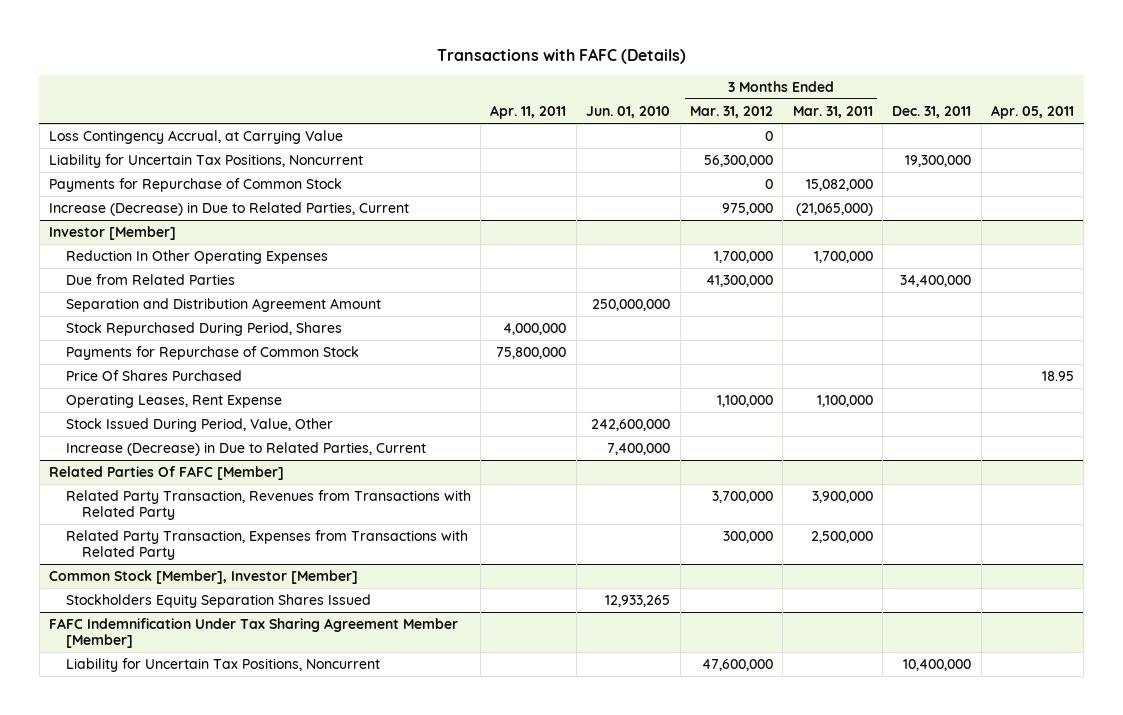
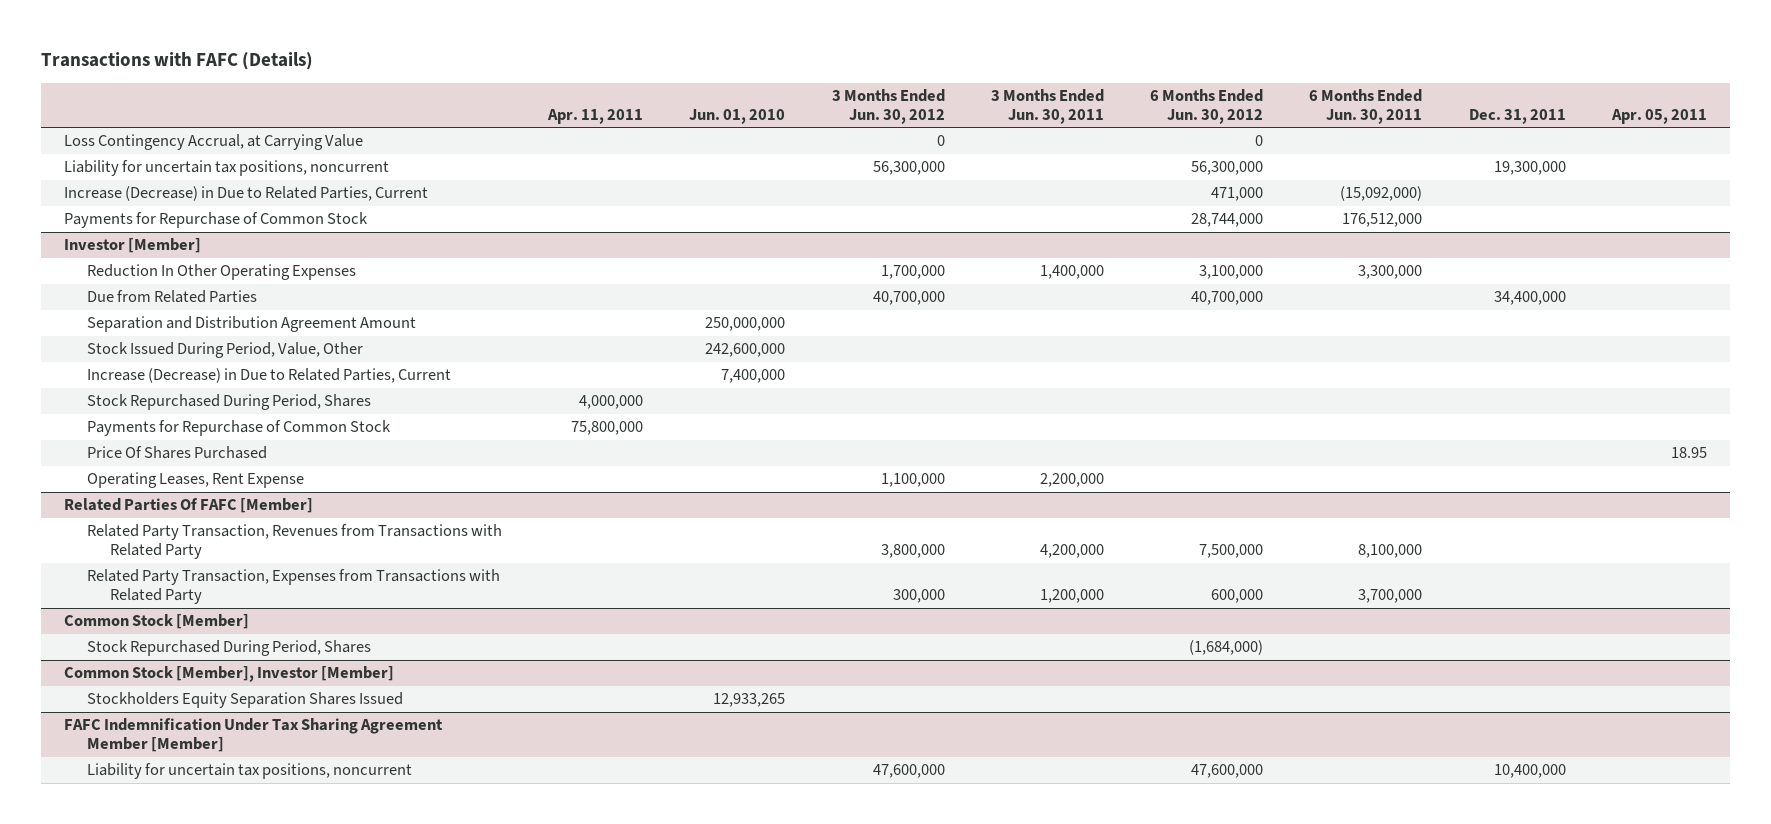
- | Apr. 11, 2011 | Jun. 01, 2010 | 3 Months Ended Mar. 31, 2012 | 3 Months Ended Mar. 31, 2011 | Dec. 31, 2011 | Apr. 05, 2011
+ | Apr. 11, 2011 | Jun. 01, 2010 | 3 Months Ended Jun. 30, 2012 | 3 Months Ended Jun. 30, 2011 | 6 Months Ended Jun. 30, 2012 | 6 Months Ended Jun. 30, 2011 | Dec. 31, 2011 | Apr. 05, 2011
- Liability for Uncertain Tax Positions, Noncurrent | | | 56,300,000 | | 19,300,000 |
+ Liability for uncertain tax positions, noncurrent | | | 56,300,000 | | 56,300,000 | | 19,300,000 |
moved down: Payments for Repurchase of Common Stock | | | | | 28,744,000 | 176,512,000 | |
@ Investor [Member]
moved up: Stock Issued During Period, Value, Other | | 242,600,000 | | | | | |
moved up: Increase (Decrease) in Due to Related Parties, Current | | 7,400,000 | | | | | |
+ Common Stock [Member]
+ Stock Repurchased During Period, Shares | | | | | (1,684,000) | | |
@ FAFC Indemnification Under Tax Sharing Agreement Member [Member]
- Liability for Uncertain Tax Positions, Noncurrent | | | 47,600,000 | | 10,400,000 |
+ Liability for uncertain tax positions, noncurrent | | | 47,600,000 | | 47,600,000 | | 10,400,000 |

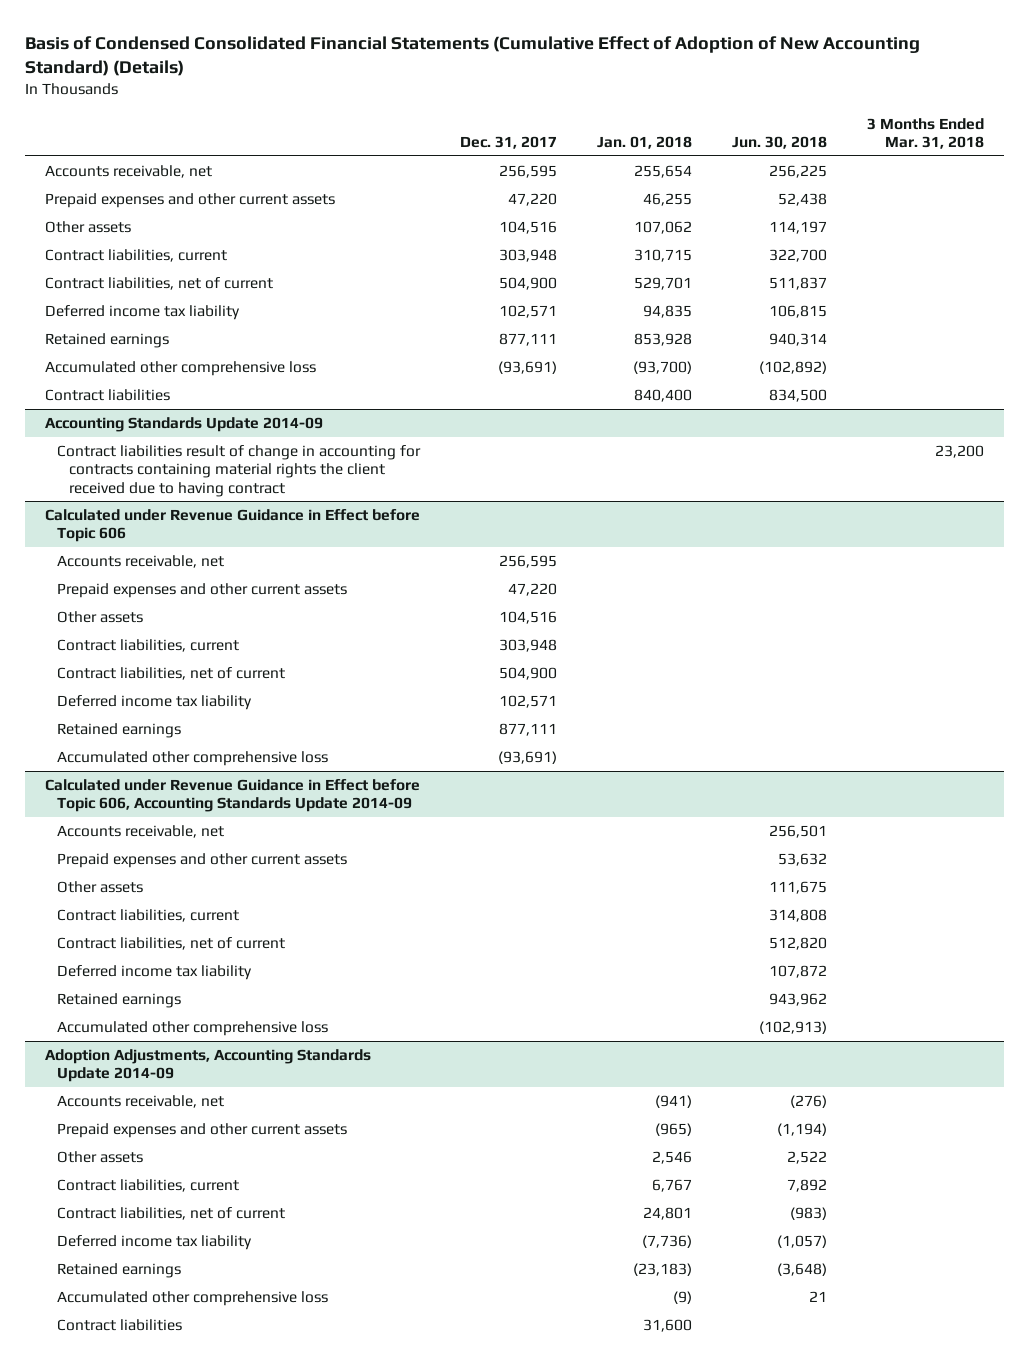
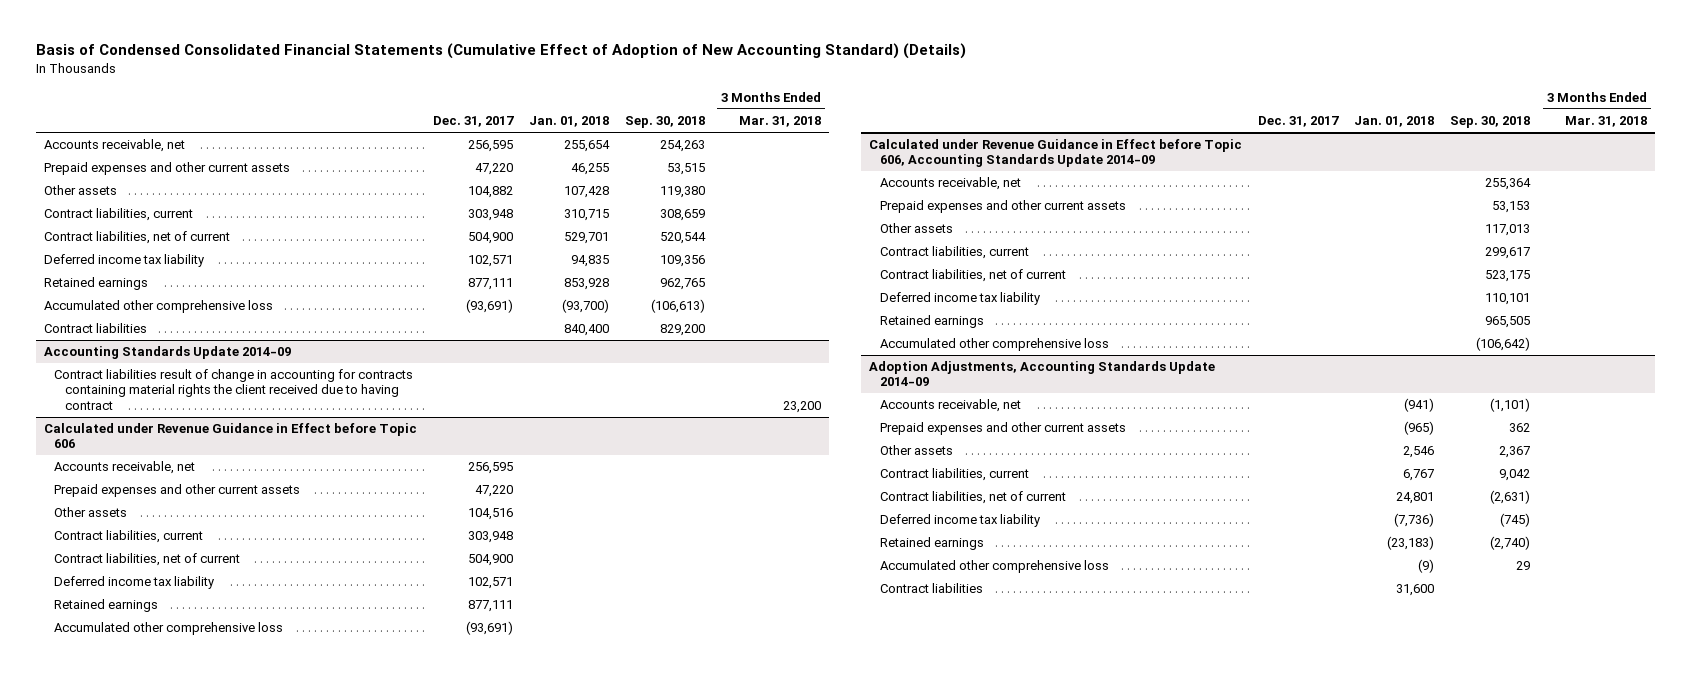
- | Dec. 31, 2017 | Jan. 01, 2018 | Jun. 30, 2018 | 3 Months Ended Mar. 31, 2018
+ | Dec. 31, 2017 | Jan. 01, 2018 | Sep. 30, 2018 | 3 Months Ended Mar. 31, 2018
- Other assets | 104,516 | 107,062 | 114,197 |
+ Other assets | 104,882 | 107,428 | 119,380 |

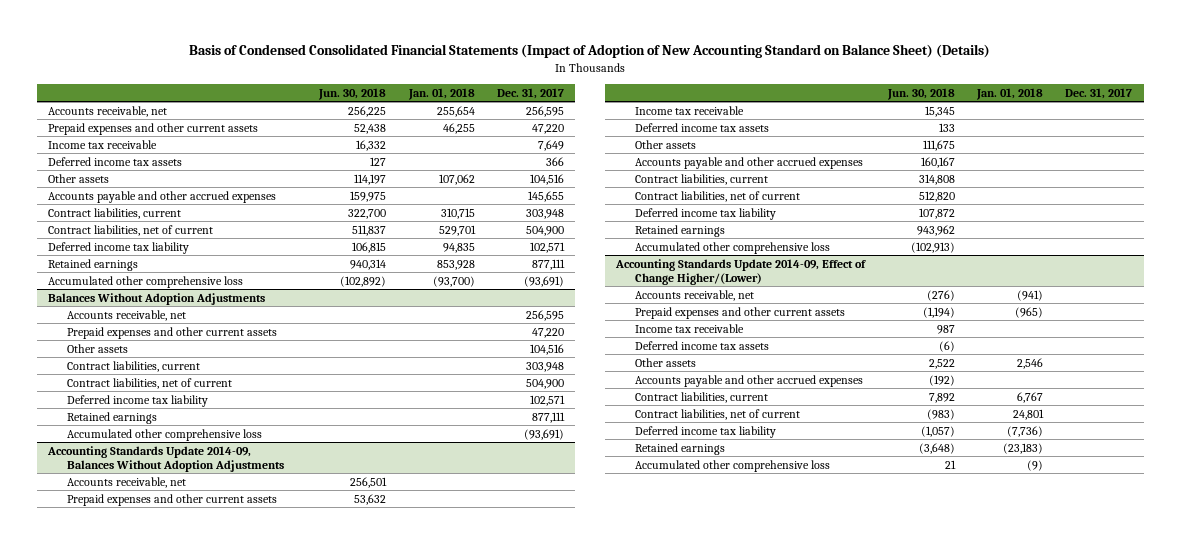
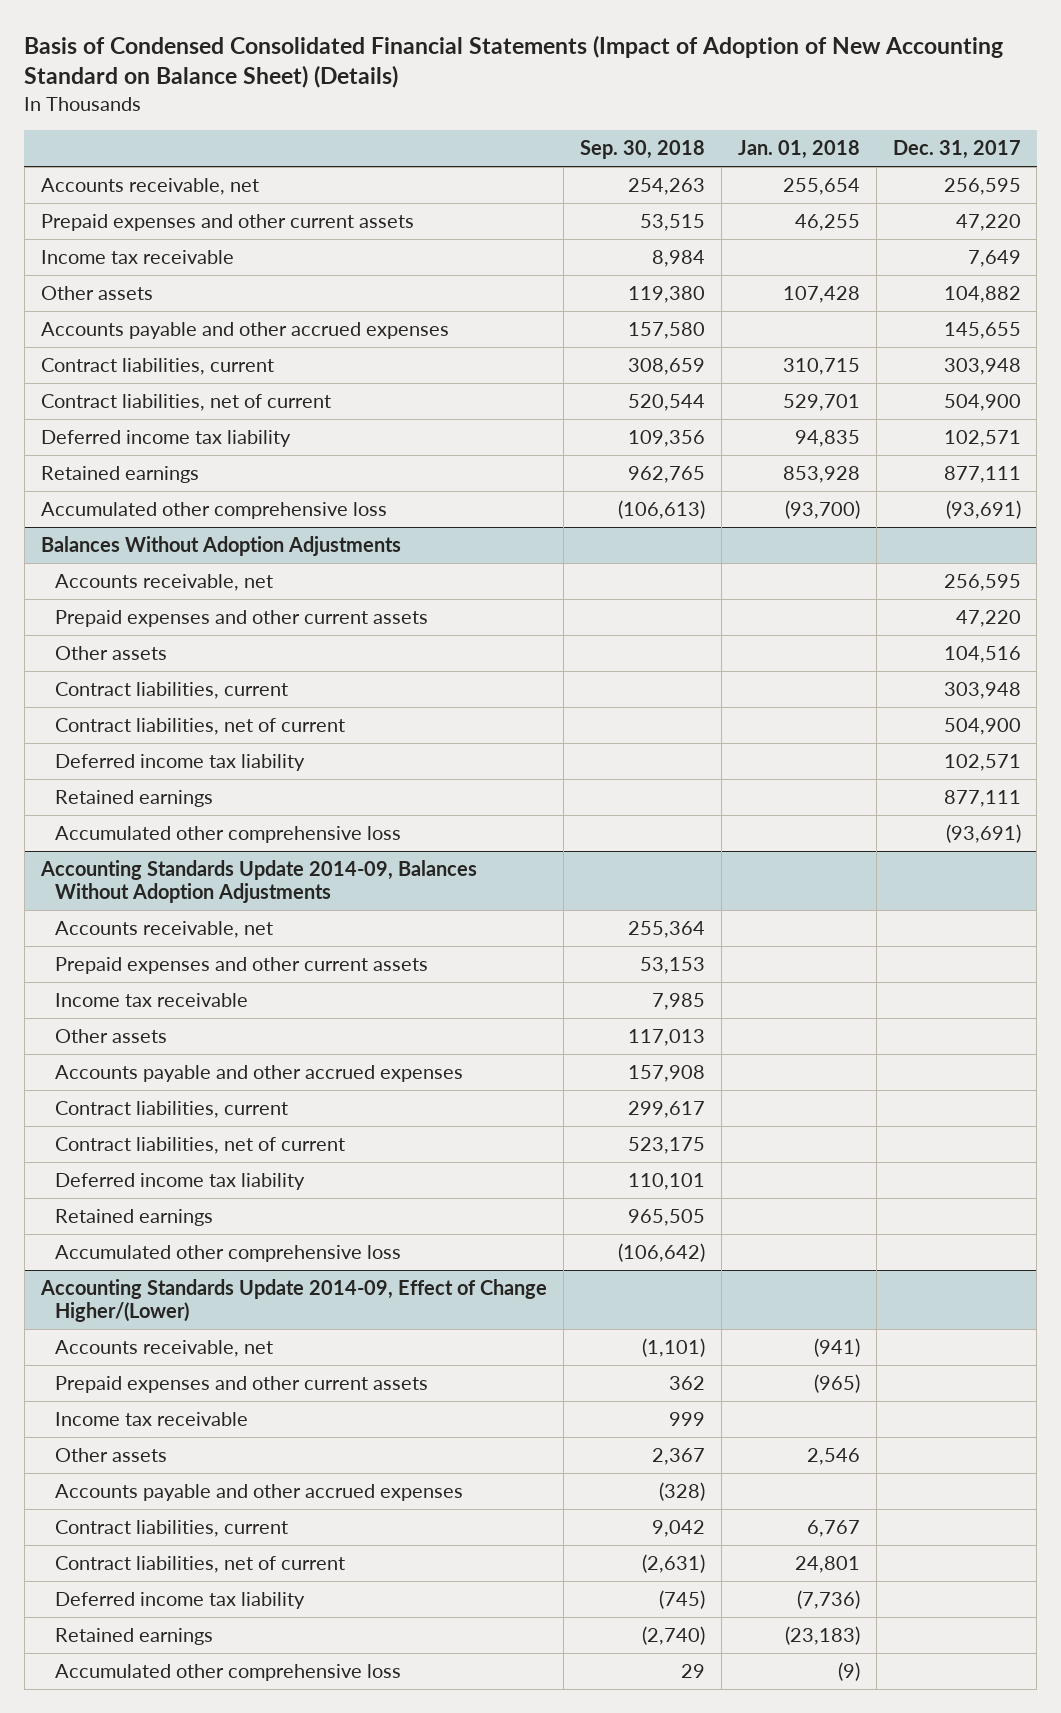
- | Jun. 30, 2018 | Jan. 01, 2018 | Dec. 31, 2017
+ | Sep. 30, 2018 | Jan. 01, 2018 | Dec. 31, 2017
- Deferred income tax assets | 127 | | 366
- Other assets | 114,197 | 107,062 | 104,516
+ Other assets | 119,380 | 107,428 | 104,882
@ Accounting Standards Update 2014-09, Balances Without Adoption Adjustments
- Deferred income tax assets | 133 | |
@ Accounting Standards Update 2014-09, Effect of Change Higher/(Lower)
- Deferred income tax assets | (6) | |

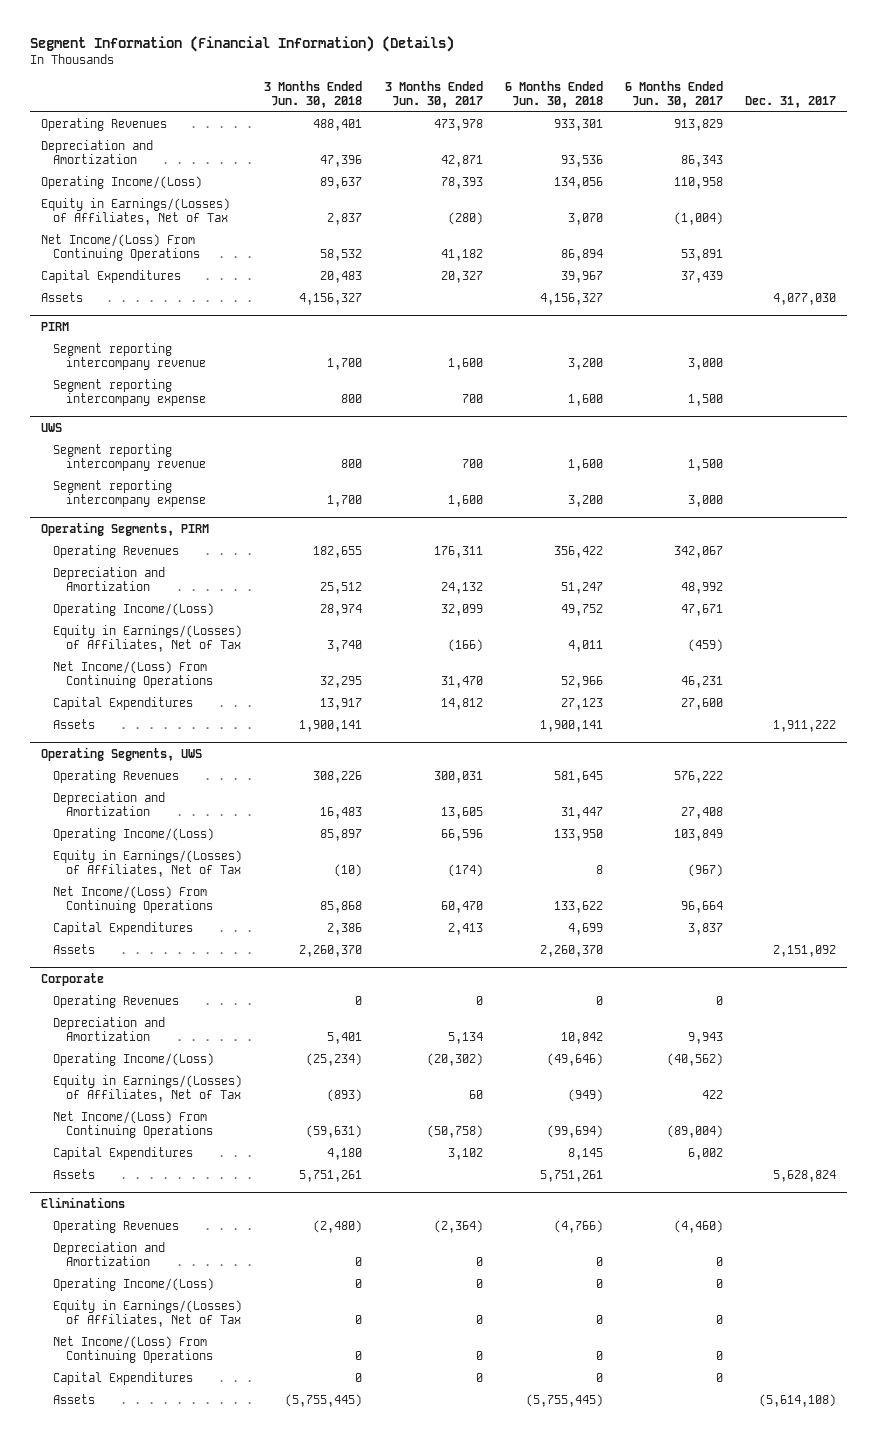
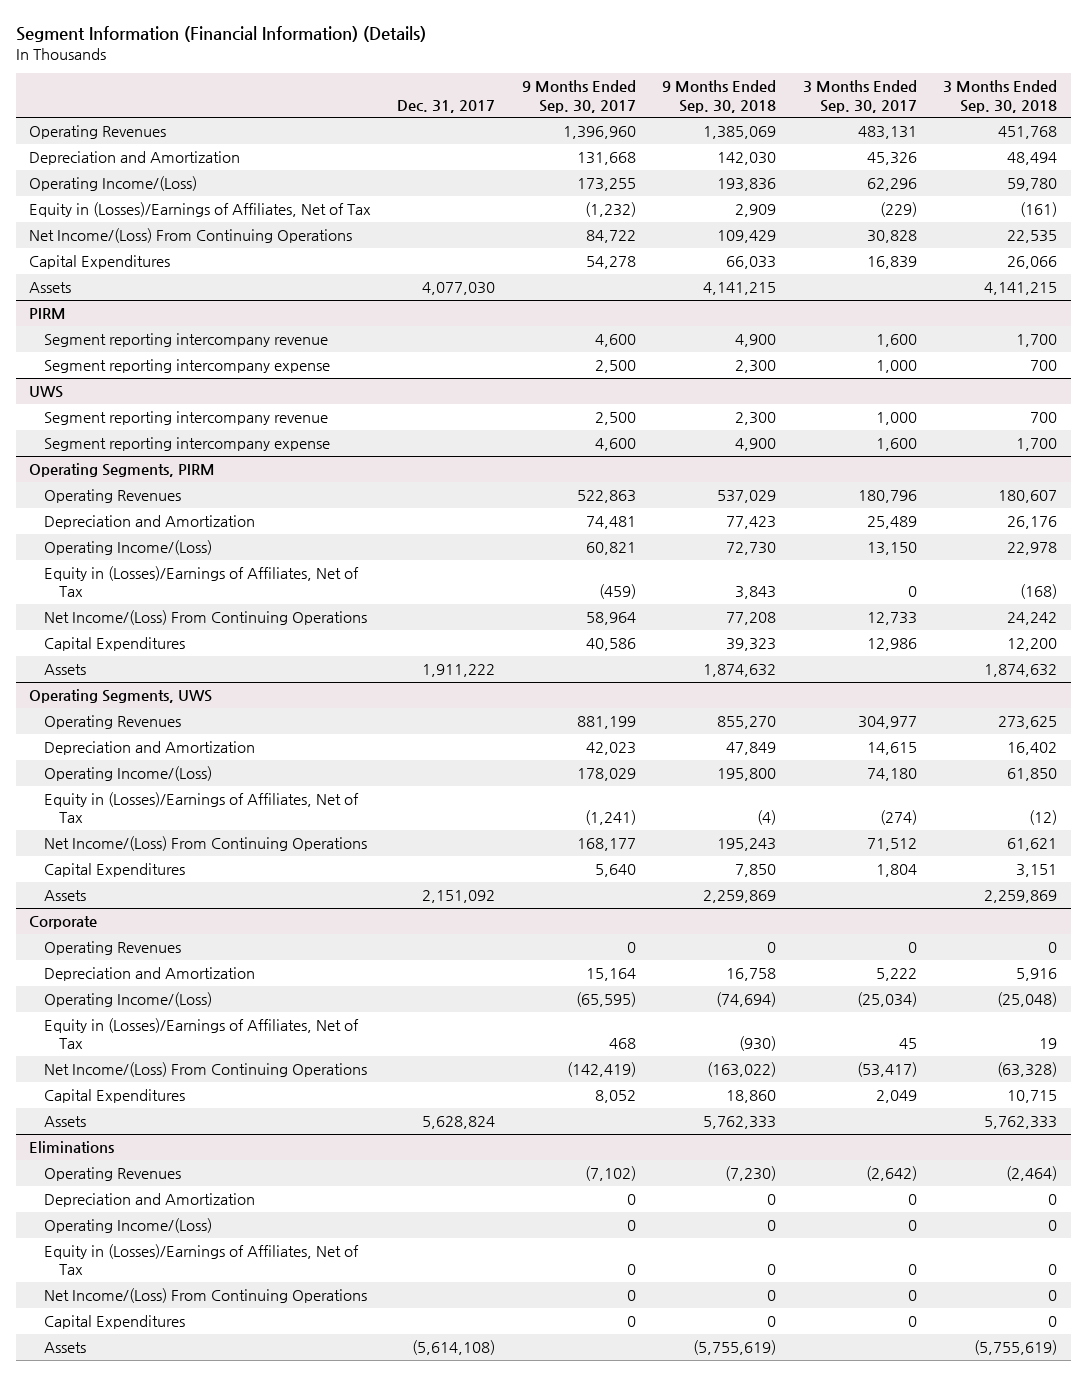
- | 3 Months Ended Jun. 30, 2018 | 3 Months Ended Jun. 30, 2017 | 6 Months Ended Jun. 30, 2018 | 6 Months Ended Jun. 30, 2017 | Dec. 31, 2017
+ | Dec. 31, 2017 | 9 Months Ended Sep. 30, 2017 | 9 Months Ended Sep. 30, 2018 | 3 Months Ended Sep. 30, 2017 | 3 Months Ended Sep. 30, 2018
- Equity in Earnings/(Losses) of Affiliates, Net of Tax | 2,837 | (280) | 3,070 | (1,004) |
+ Equity in (Losses)/Earnings of Affiliates, Net of Tax | | (1,232) | 2,909 | (229) | (161)
@ Operating Segments, PIRM
- Equity in Earnings/(Losses) of Affiliates, Net of Tax | 3,740 | (166) | 4,011 | (459) |
+ Equity in (Losses)/Earnings of Affiliates, Net of Tax | | (459) | 3,843 | 0 | (168)
@ Operating Segments, UWS
- Equity in Earnings/(Losses) of Affiliates, Net of Tax | (10) | (174) | 8 | (967) |
+ Equity in (Losses)/Earnings of Affiliates, Net of Tax | | (1,241) | (4) | (274) | (12)
@ Corporate
- Equity in Earnings/(Losses) of Affiliates, Net of Tax | (893) | 60 | (949) | 422 |
+ Equity in (Losses)/Earnings of Affiliates, Net of Tax | | 468 | (930) | 45 | 19
@ Eliminations
- Equity in Earnings/(Losses) of Affiliates, Net of Tax | 0 | 0 | 0 | 0 |
+ Equity in (Losses)/Earnings of Affiliates, Net of Tax | | 0 | 0 | 0 | 0

